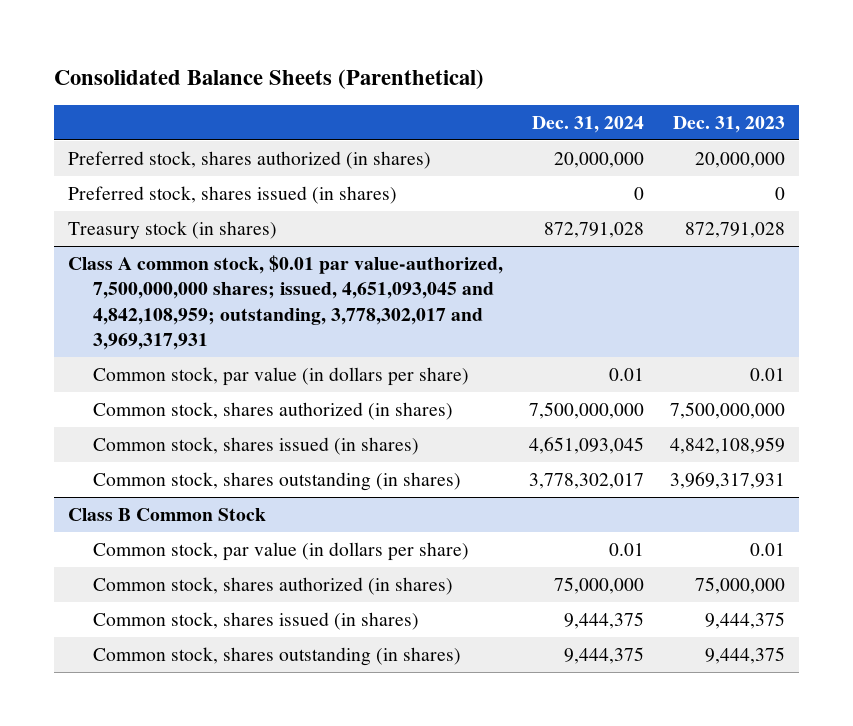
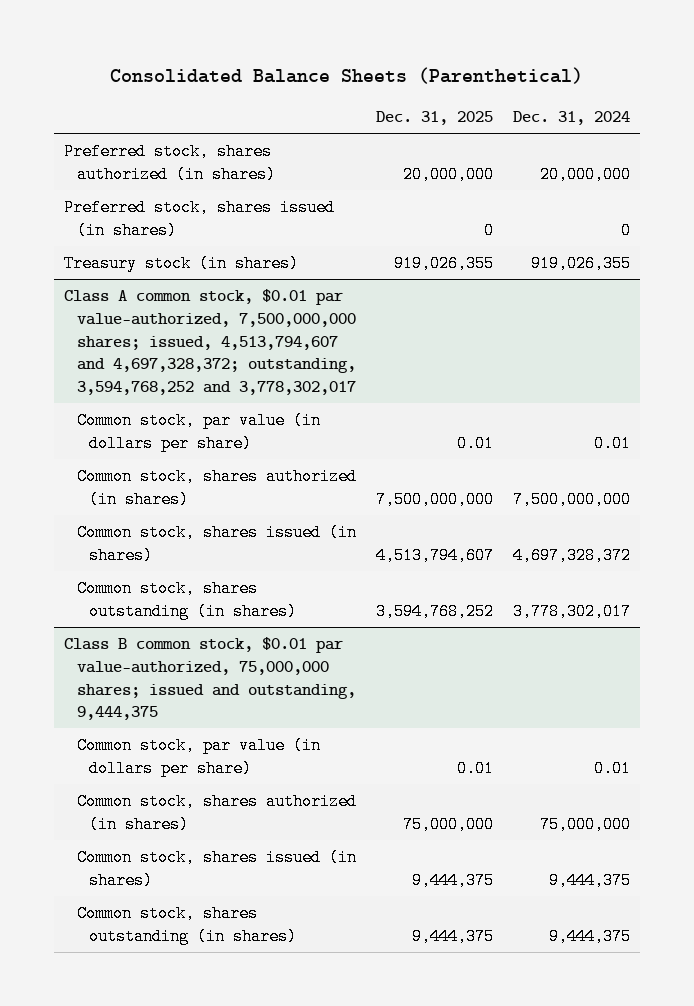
- | Dec. 31, 2024 | Dec. 31, 2023
+ | Dec. 31, 2025 | Dec. 31, 2024
- Treasury stock (in shares) | 872,791,028 | 872,791,028
- Class A common stock, $0.01 par value-authorized, 7,500,000,000 shares; issued, 4,651,093,045 and 4,842,108,959; outstanding, 3,778,302,017 and 3,969,317,931
+ Treasury stock (in shares) | 919,026,355 | 919,026,355
+ Class A common stock, $0.01 par value-authorized, 7,500,000,000 shares; issued, 4,513,794,607 and 4,697,328,372; outstanding, 3,594,768,252 and 3,778,302,017
- Common stock, shares issued (in shares) | 4,651,093,045 | 4,842,108,959
+ Common stock, shares issued (in shares) | 4,513,794,607 | 4,697,328,372
- Class B Common Stock
+ Class B common stock, $0.01 par value-authorized, 75,000,000 shares; issued and outstanding, 9,444,375

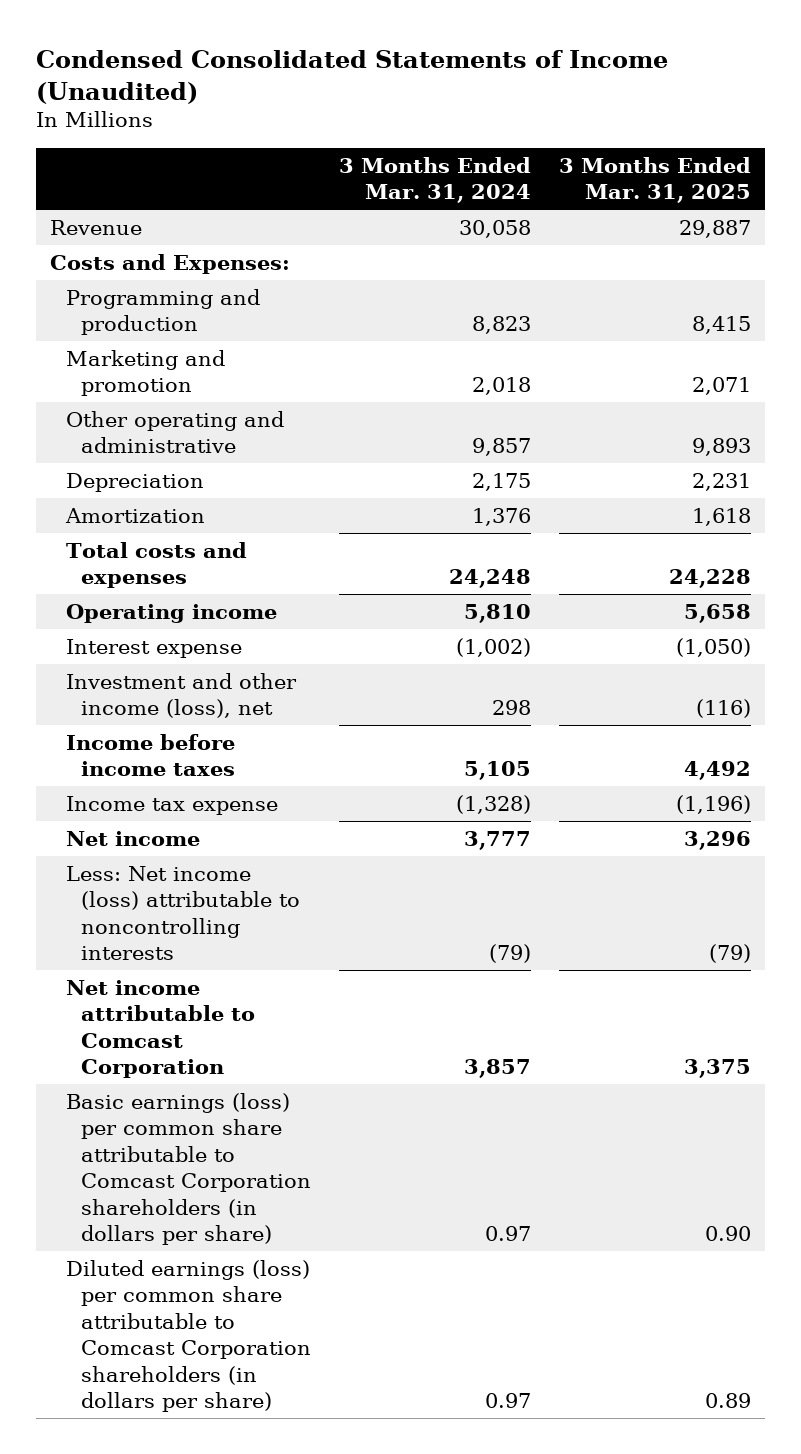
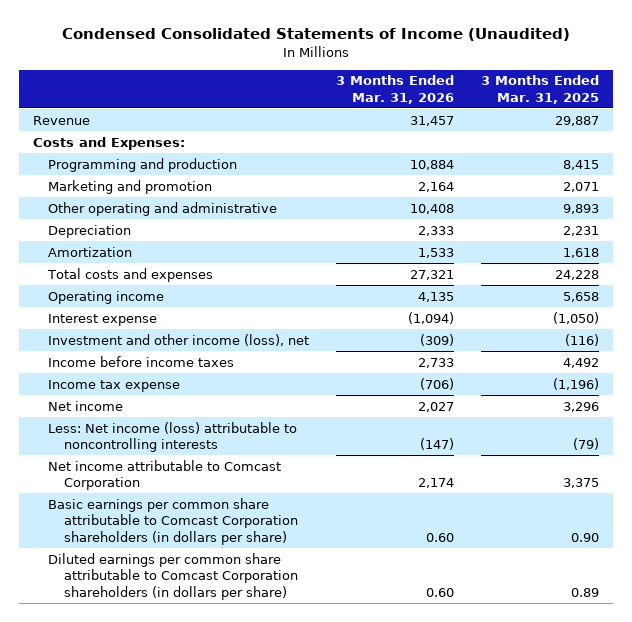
- | 3 Months Ended Mar. 31, 2024 | 3 Months Ended Mar. 31, 2025
+ | 3 Months Ended Mar. 31, 2026 | 3 Months Ended Mar. 31, 2025
- Basic earnings (loss) per common share attributable to Comcast Corporation shareholders (in dollars per share) | 0.97 | 0.90
- Diluted earnings (loss) per common share attributable to Comcast Corporation shareholders (in dollars per share) | 0.97 | 0.89
+ Basic earnings per common share attributable to Comcast Corporation shareholders (in dollars per share) | 0.60 | 0.90
+ Diluted earnings per common share attributable to Comcast Corporation shareholders (in dollars per share) | 0.60 | 0.89

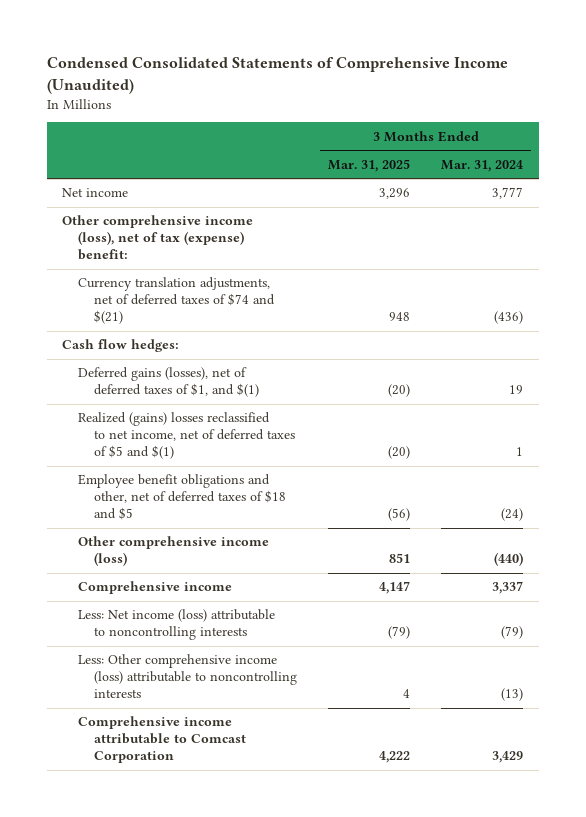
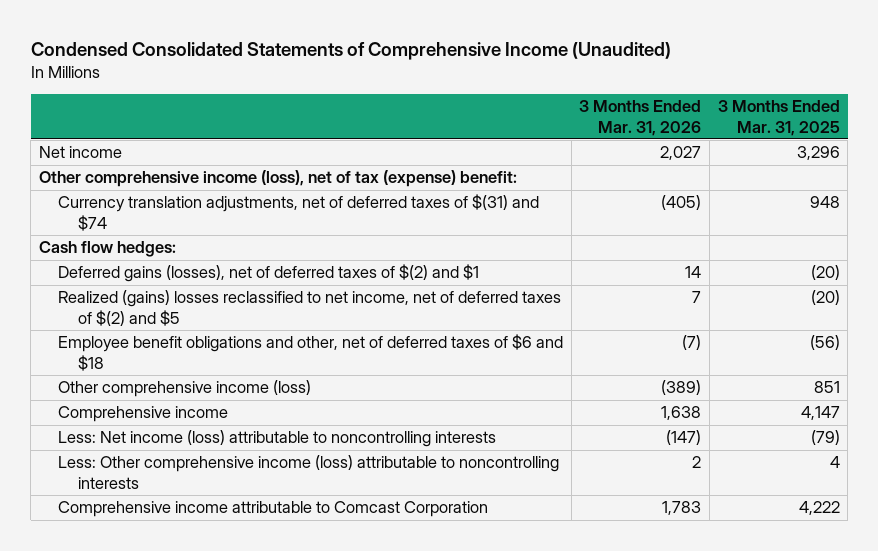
- | 3 Months Ended Mar. 31, 2025 | 3 Months Ended Mar. 31, 2024
+ | 3 Months Ended Mar. 31, 2026 | 3 Months Ended Mar. 31, 2025
- Currency translation adjustments, net of deferred taxes of $74 and $(21) | 948 | (436)
+ Currency translation adjustments, net of deferred taxes of $(31) and $74 | (405) | 948
- Deferred gains (losses), net of deferred taxes of $1, and $(1) | (20) | 19
- Realized (gains) losses reclassified to net income, net of deferred taxes of $5 and $(1) | (20) | 1
- Employee benefit obligations and other, net of deferred taxes of $18 and $5 | (56) | (24)
+ Deferred gains (losses), net of deferred taxes of $(2) and $1 | 14 | (20)
+ Realized (gains) losses reclassified to net income, net of deferred taxes of $(2) and $5 | 7 | (20)
+ Employee benefit obligations and other, net of deferred taxes of $6 and $18 | (7) | (56)

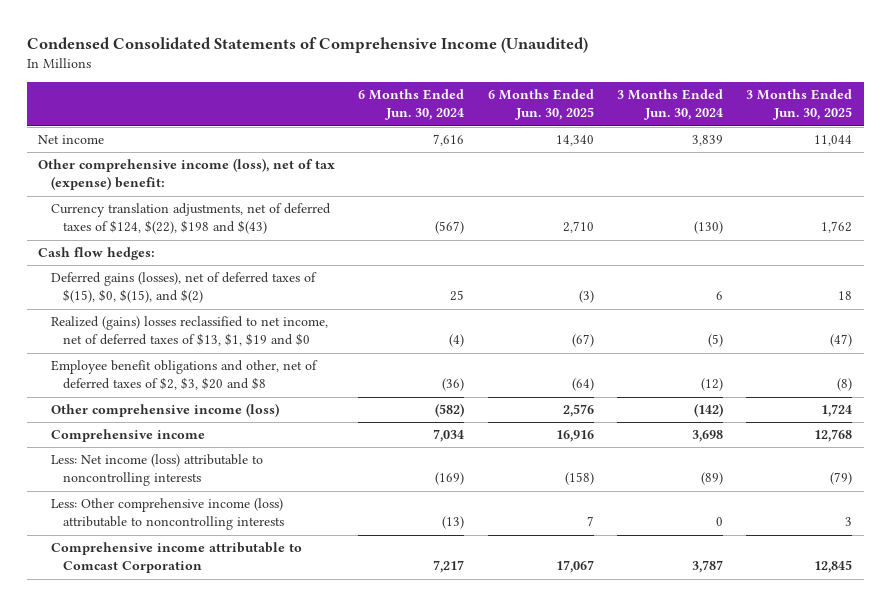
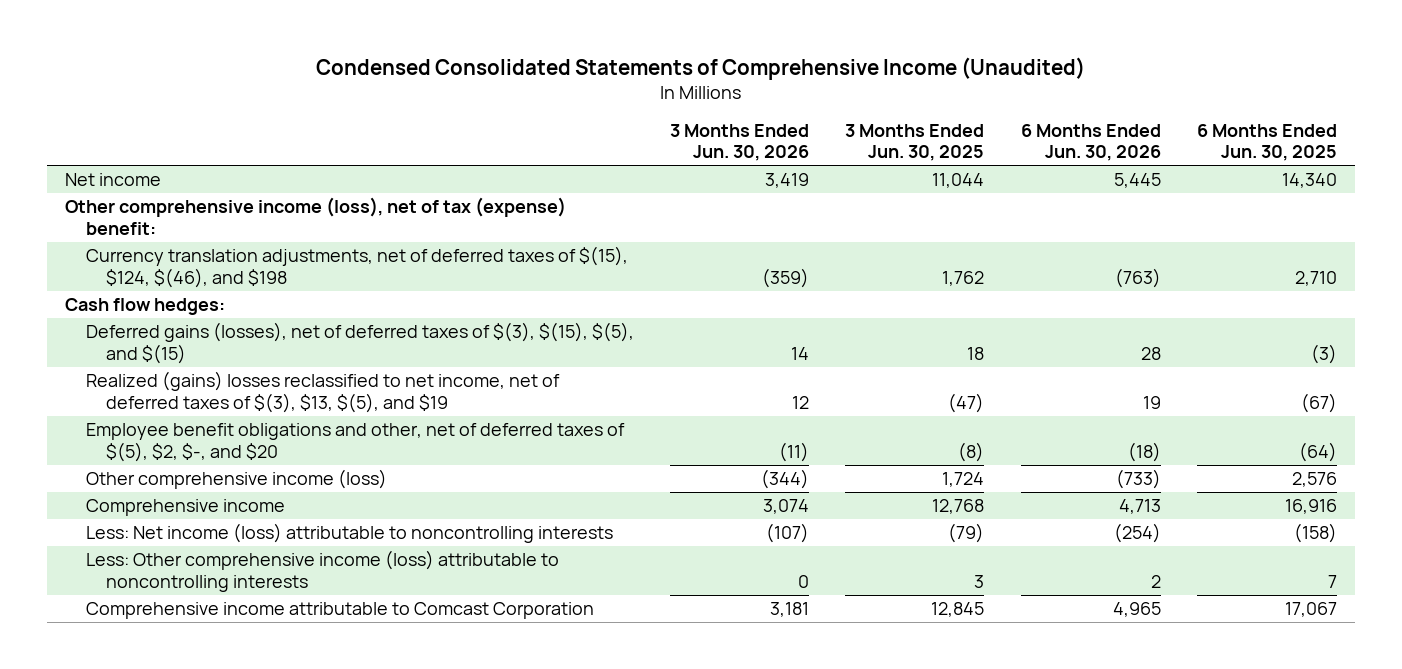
- | 6 Months Ended Jun. 30, 2024 | 6 Months Ended Jun. 30, 2025 | 3 Months Ended Jun. 30, 2024 | 3 Months Ended Jun. 30, 2025
+ | 3 Months Ended Jun. 30, 2026 | 3 Months Ended Jun. 30, 2025 | 6 Months Ended Jun. 30, 2026 | 6 Months Ended Jun. 30, 2025
- Currency translation adjustments, net of deferred taxes of $124, $(22), $198 and $(43) | (567) | 2,710 | (130) | 1,762
+ Currency translation adjustments, net of deferred taxes of $(15), $124, $(46), and $198 | (359) | 1,762 | (763) | 2,710
- Deferred gains (losses), net of deferred taxes of $(15), $0, $(15), and $(2) | 25 | (3) | 6 | 18
- Realized (gains) losses reclassified to net income, net of deferred taxes of $13, $1, $19 and $0 | (4) | (67) | (5) | (47)
- Employee benefit obligations and other, net of deferred taxes of $2, $3, $20 and $8 | (36) | (64) | (12) | (8)
+ Deferred gains (losses), net of deferred taxes of $(3), $(15), $(5), and $(15) | 14 | 18 | 28 | (3)
+ Realized (gains) losses reclassified to net income, net of deferred taxes of $(3), $13, $(5), and $19 | 12 | (47) | 19 | (67)
+ Employee benefit obligations and other, net of deferred taxes of $(5), $2, $-, and $20 | (11) | (8) | (18) | (64)

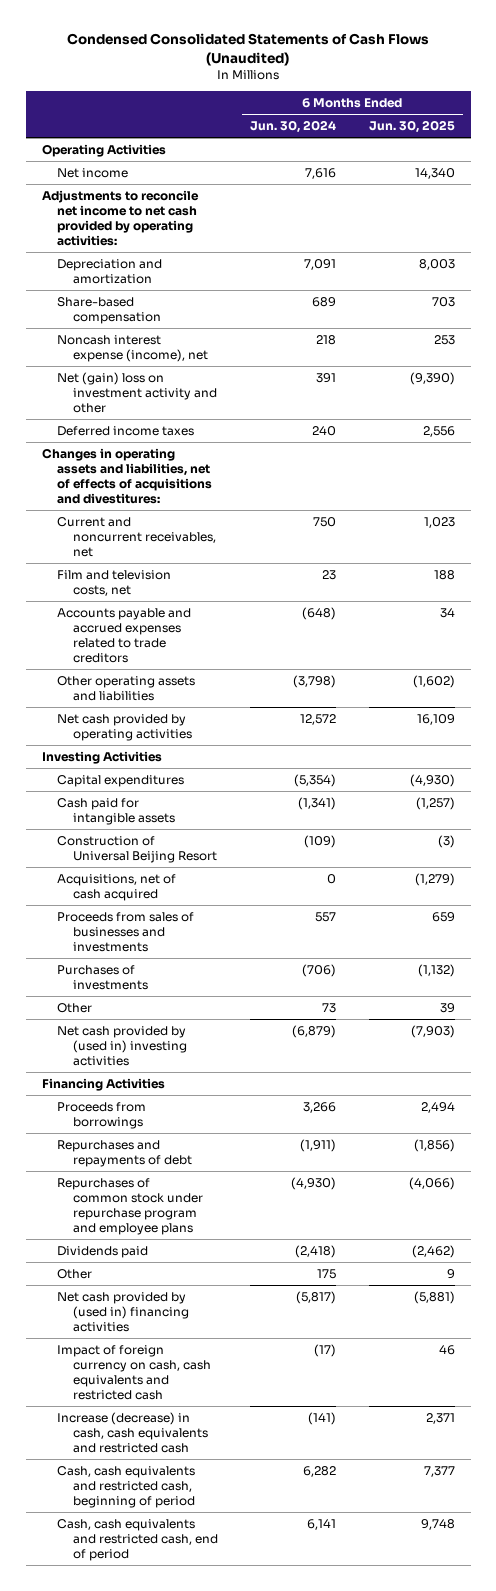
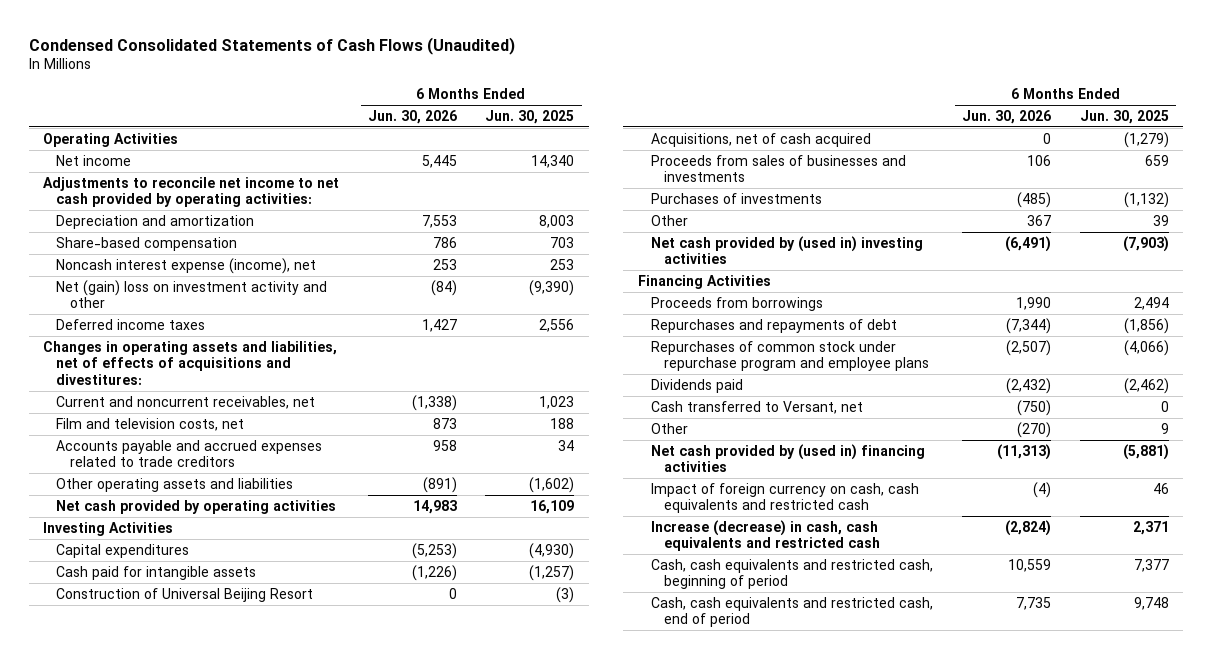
- | 6 Months Ended Jun. 30, 2024 | 6 Months Ended Jun. 30, 2025
+ | 6 Months Ended Jun. 30, 2026 | 6 Months Ended Jun. 30, 2025
+ Cash transferred to Versant, net | (750) | 0

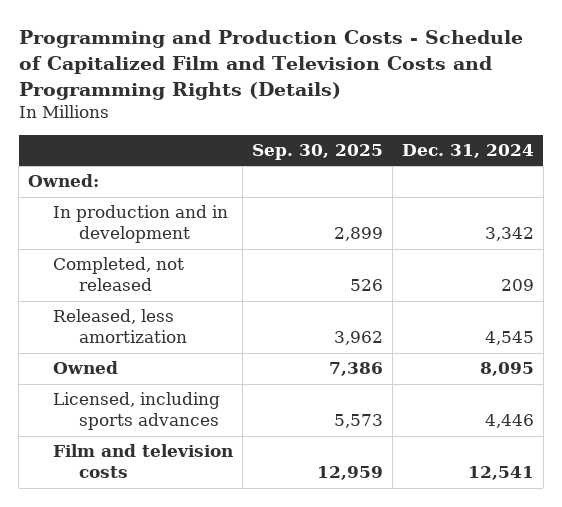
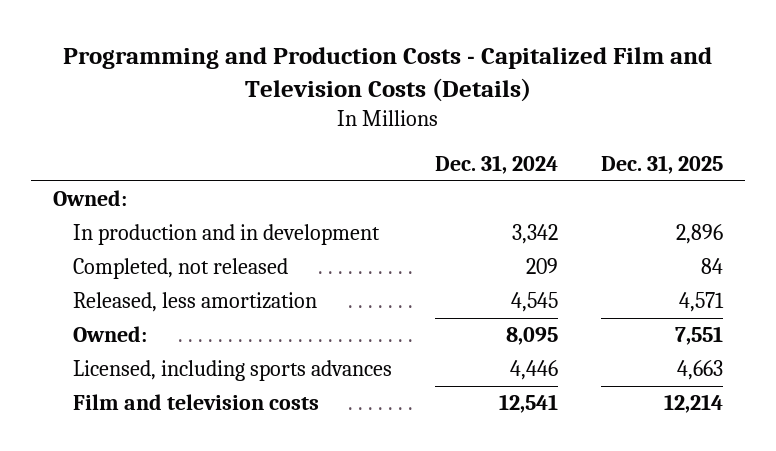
- Programming and Production Costs - Schedule of Capitalized Film and Television Costs and Programming Rights (Details)
+ Programming and Production Costs - Capitalized Film and Television Costs (Details)
- | Sep. 30, 2025 | Dec. 31, 2024
+ | Dec. 31, 2024 | Dec. 31, 2025
- Owned | 7,386 | 8,095
+ Owned: | 8,095 | 7,551

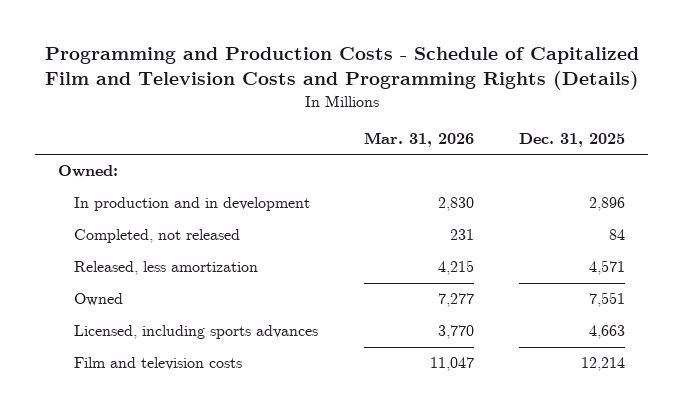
- Programming and Production Costs - Capitalized Film and Television Costs (Details)
+ Programming and Production Costs - Schedule of Capitalized Film and Television Costs and Programming Rights (Details)
- | Dec. 31, 2024 | Dec. 31, 2025
+ | Mar. 31, 2026 | Dec. 31, 2025
- Owned: | 8,095 | 7,551
+ Owned | 7,277 | 7,551

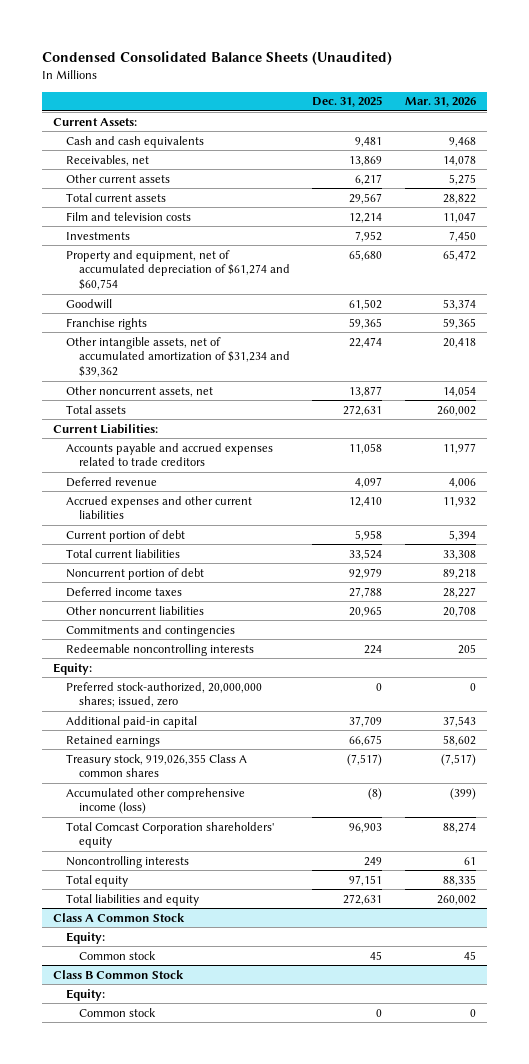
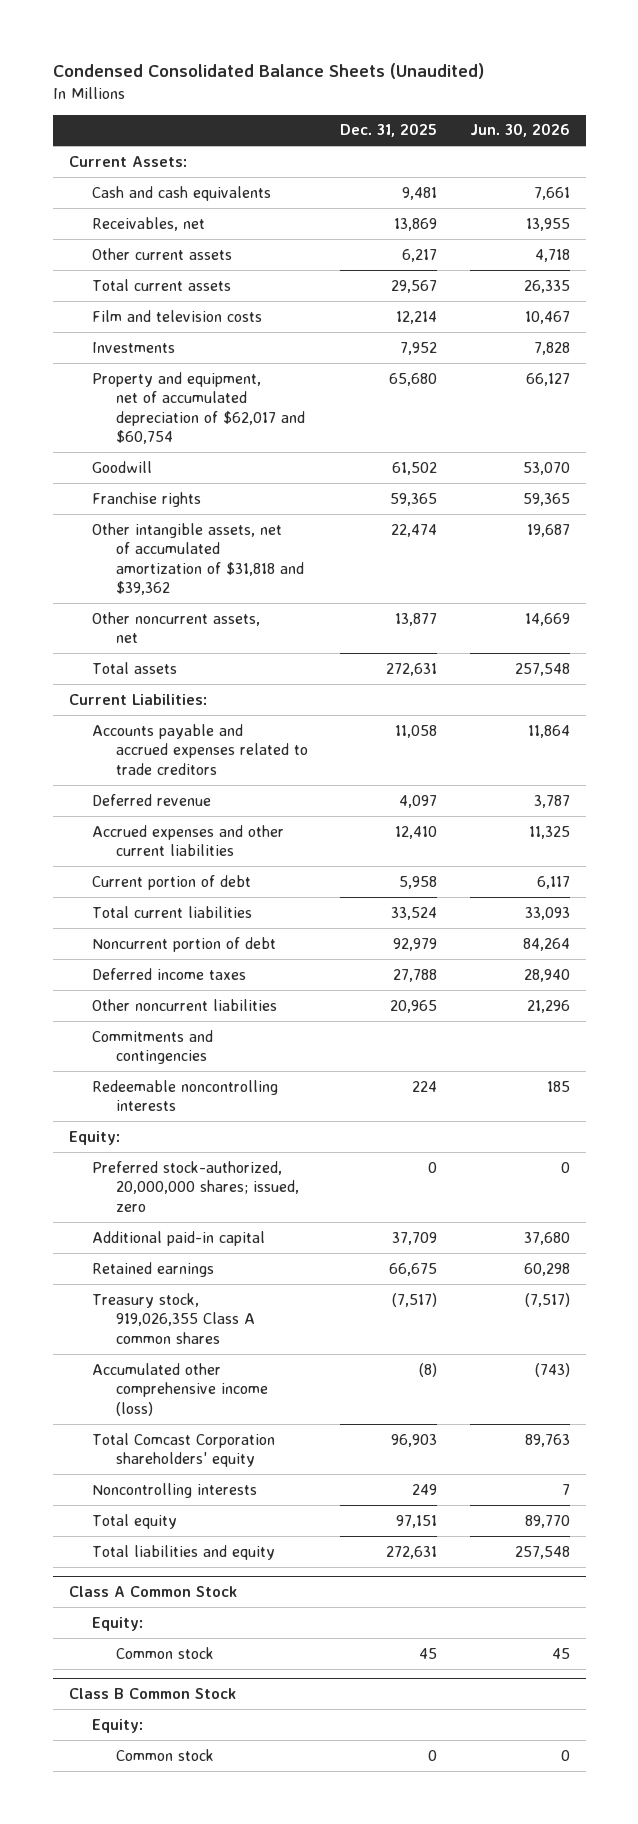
- | Dec. 31, 2025 | Mar. 31, 2026
+ | Dec. 31, 2025 | Jun. 30, 2026
- Property and equipment, net of accumulated depreciation of $61,274 and $60,754 | 65,680 | 65,472
+ Property and equipment, net of accumulated depreciation of $62,017 and $60,754 | 65,680 | 66,127
- Other intangible assets, net of accumulated amortization of $31,234 and $39,362 | 22,474 | 20,418
+ Other intangible assets, net of accumulated amortization of $31,818 and $39,362 | 22,474 | 19,687

